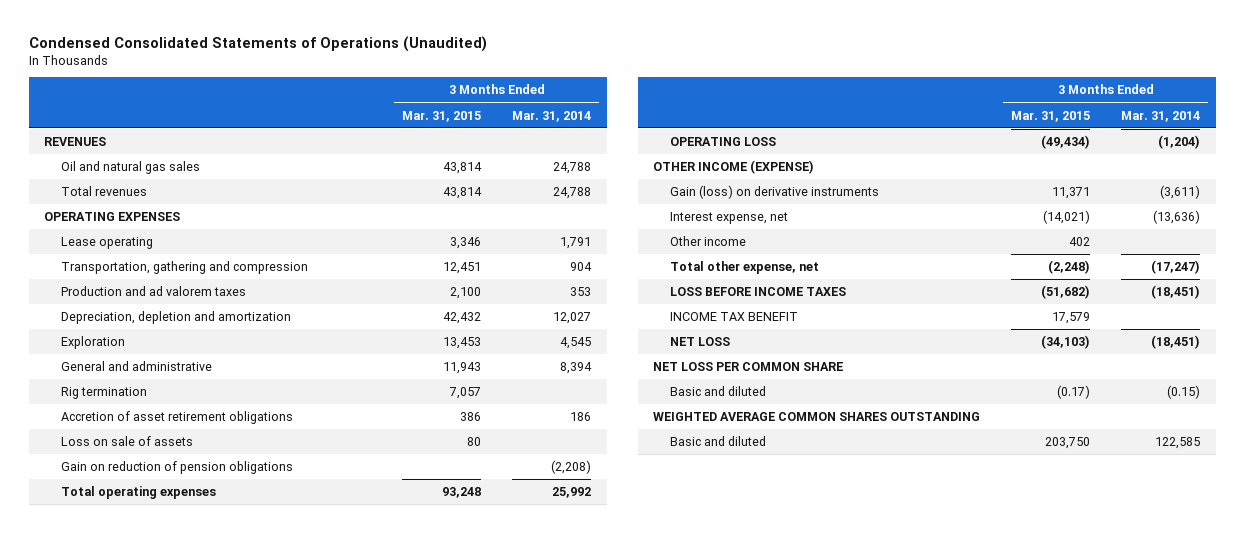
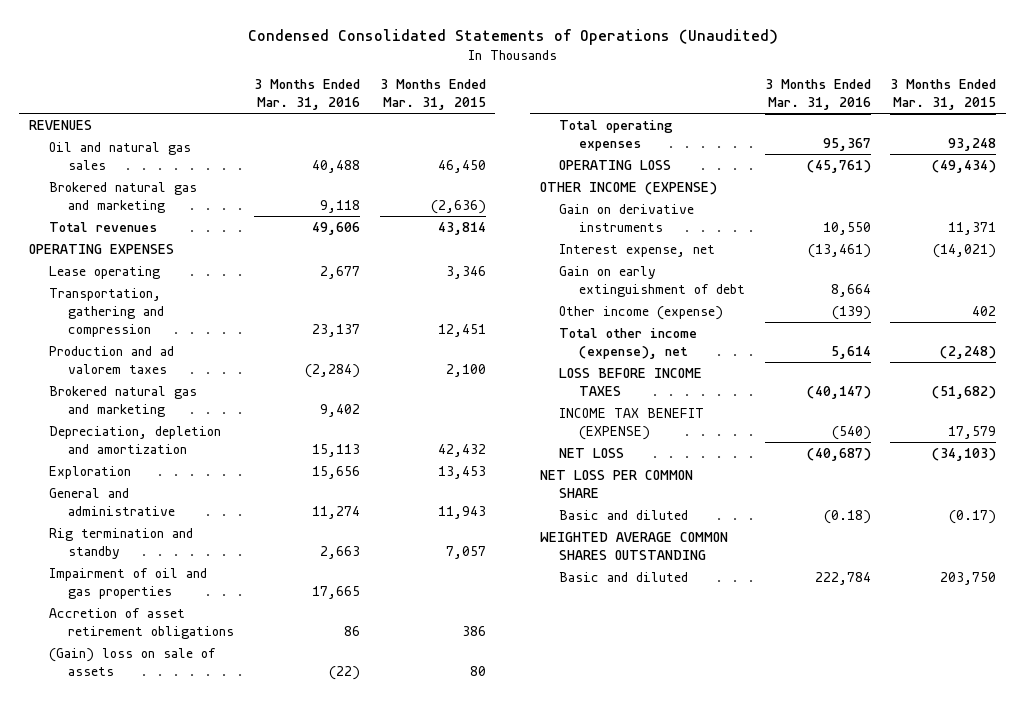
- | 3 Months Ended Mar. 31, 2015 | 3 Months Ended Mar. 31, 2014
+ | 3 Months Ended Mar. 31, 2016 | 3 Months Ended Mar. 31, 2015
- Oil and natural gas sales | 43,814 | 24,788
+ Oil and natural gas sales | 40,488 | 46,450
+ Brokered natural gas and marketing | 9,118 | (2,636)
+ Brokered natural gas and marketing | 9,402 |
- Rig termination | 7,057 |
+ Rig termination and standby | 2,663 | 7,057
+ Impairment of oil and gas properties | 17,665 |
- Loss on sale of assets | 80 |
- Gain on reduction of pension obligations | | (2,208)
+ (Gain) loss on sale of assets | (22) | 80
- Gain (loss) on derivative instruments | 11,371 | (3,611)
+ Gain on derivative instruments | 10,550 | 11,371
- Other income | 402 |
- Total other expense, net | (2,248) | (17,247)
+ Gain on early extinguishment of debt | 8,664 |
+ Other income (expense) | (139) | 402
+ Total other income (expense), net | 5,614 | (2,248)
- INCOME TAX BENEFIT | 17,579 |
+ INCOME TAX BENEFIT (EXPENSE) | (540) | 17,579

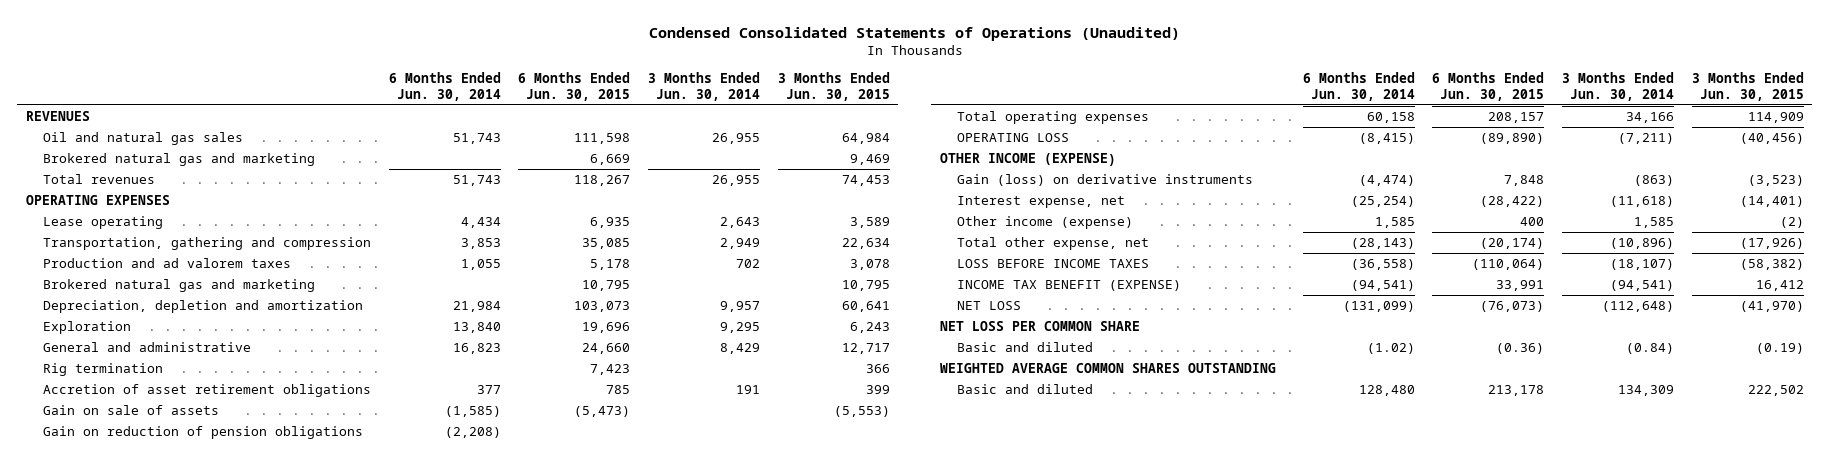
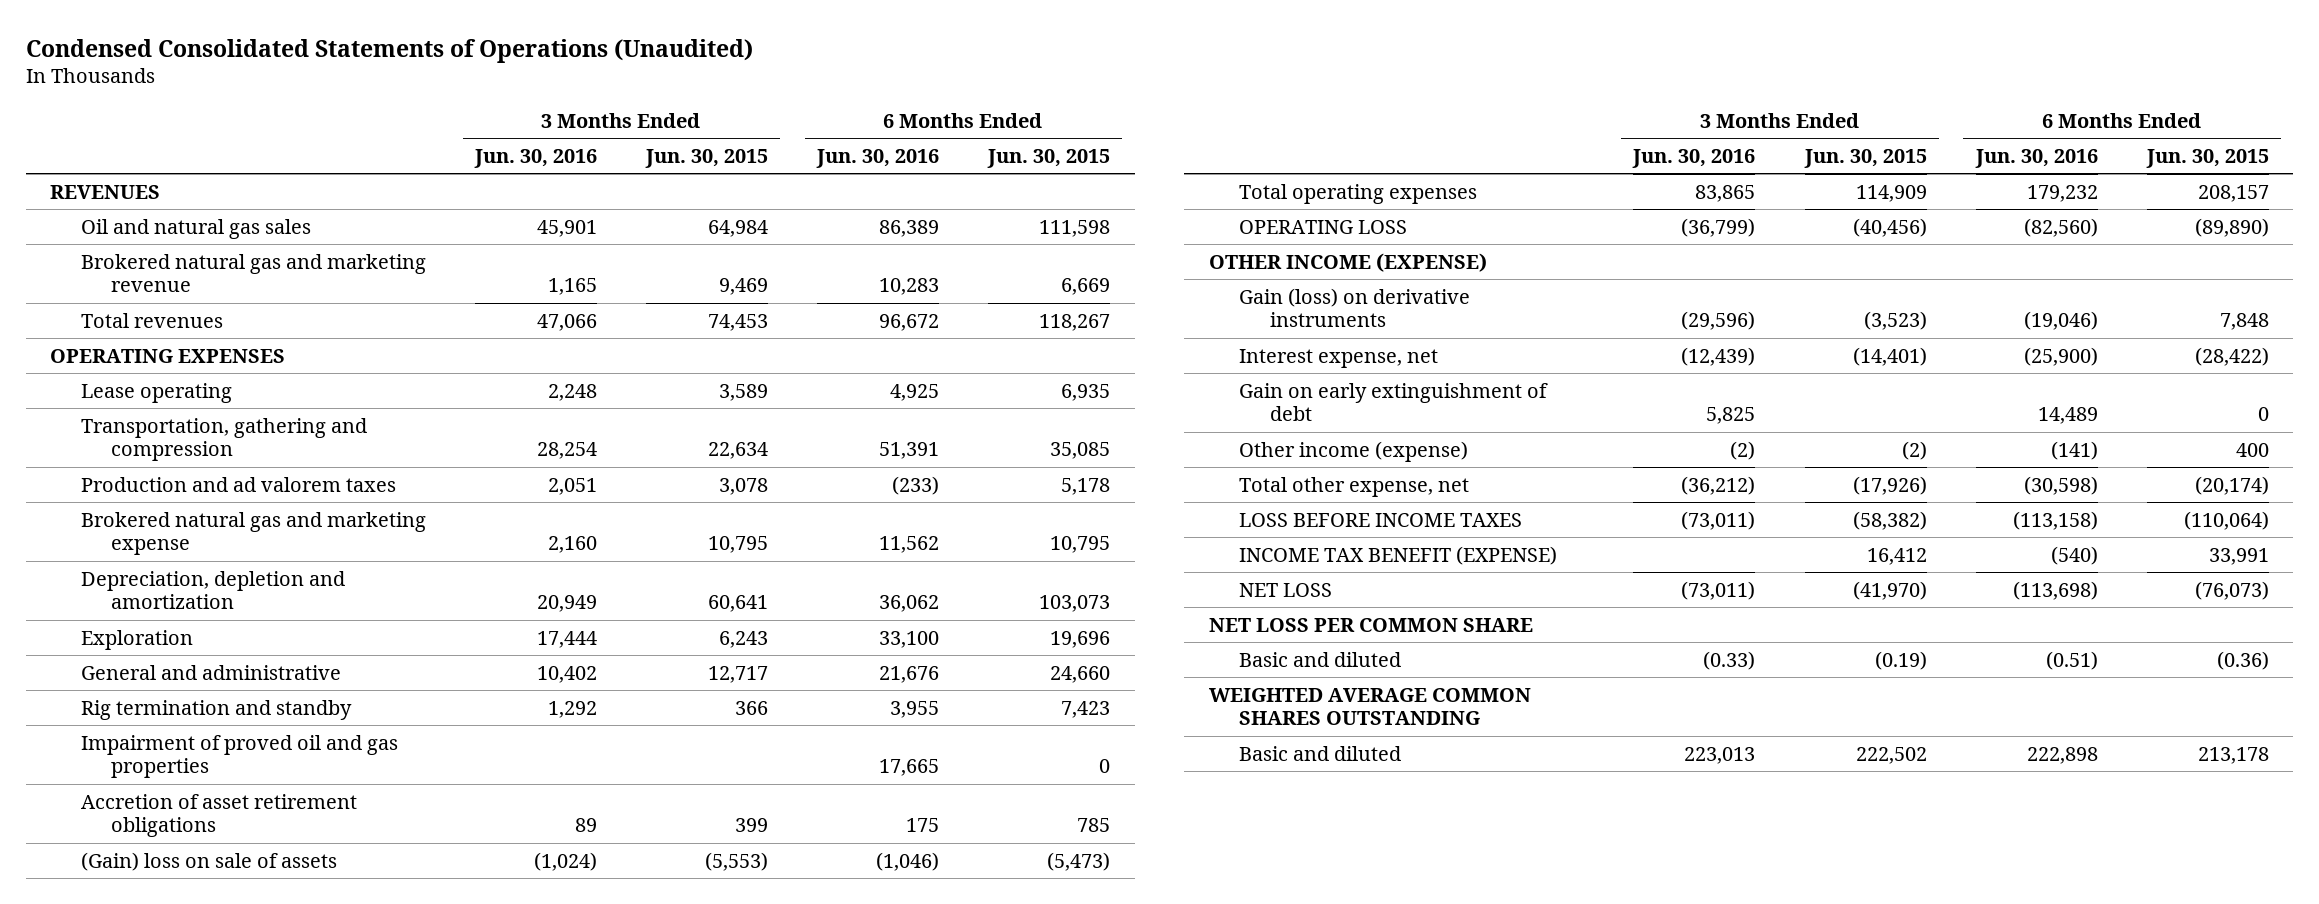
- | 6 Months Ended Jun. 30, 2014 | 6 Months Ended Jun. 30, 2015 | 3 Months Ended Jun. 30, 2014 | 3 Months Ended Jun. 30, 2015
+ | 3 Months Ended Jun. 30, 2016 | 3 Months Ended Jun. 30, 2015 | 6 Months Ended Jun. 30, 2016 | 6 Months Ended Jun. 30, 2015
- Brokered natural gas and marketing | | 6,669 | | 9,469
+ Brokered natural gas and marketing revenue | 1,165 | 9,469 | 10,283 | 6,669
- Brokered natural gas and marketing | | 10,795 | | 10,795
+ Brokered natural gas and marketing expense | 2,160 | 10,795 | 11,562 | 10,795
- Rig termination | | 7,423 | | 366
+ Rig termination and standby | 1,292 | 366 | 3,955 | 7,423
+ Impairment of proved oil and gas properties | | | 17,665 | 0
- Gain on sale of assets | (1,585) | (5,473) | | (5,553)
- Gain on reduction of pension obligations | (2,208) | | |
+ (Gain) loss on sale of assets | (1,024) | (5,553) | (1,046) | (5,473)
+ Gain on early extinguishment of debt | 5,825 | | 14,489 | 0

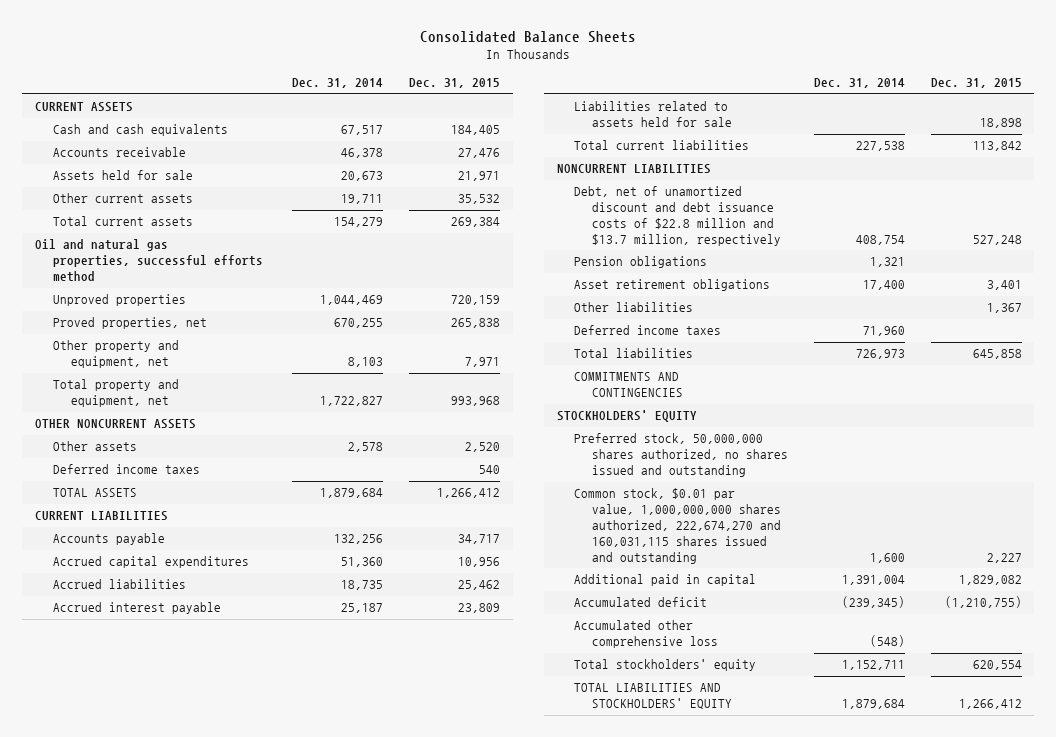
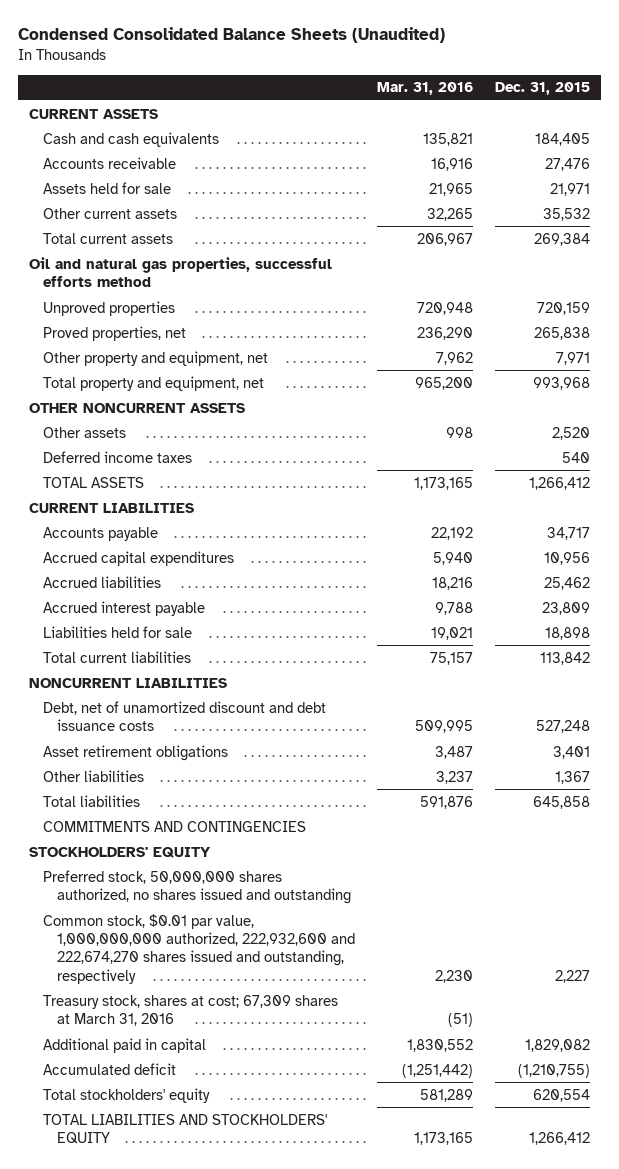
- Consolidated Balance Sheets
+ Condensed Consolidated Balance Sheets (Unaudited)
- | Dec. 31, 2014 | Dec. 31, 2015
+ | Mar. 31, 2016 | Dec. 31, 2015
- Liabilities related to assets held for sale | | 18,898
+ Liabilities held for sale | 19,021 | 18,898
- Debt, net of unamortized discount and debt issuance costs of $22.8 million and $13.7 million, respectively | 408,754 | 527,248
- Pension obligations | 1,321 |
+ Debt, net of unamortized discount and debt issuance costs | 509,995 | 527,248
- Deferred income taxes | 71,960 |
- Common stock, $0.01 par value, 1,000,000,000 shares authorized, 222,674,270 and 160,031,115 shares issued and outstanding | 1,600 | 2,227
+ Common stock, $0.01 par value, 1,000,000,000 authorized, 222,932,600 and 222,674,270 shares issued and outstanding, respectively | 2,230 | 2,227
+ Treasury stock, shares at cost; 67,309 shares at March 31, 2016 | (51) |
- Accumulated other comprehensive loss | (548) |

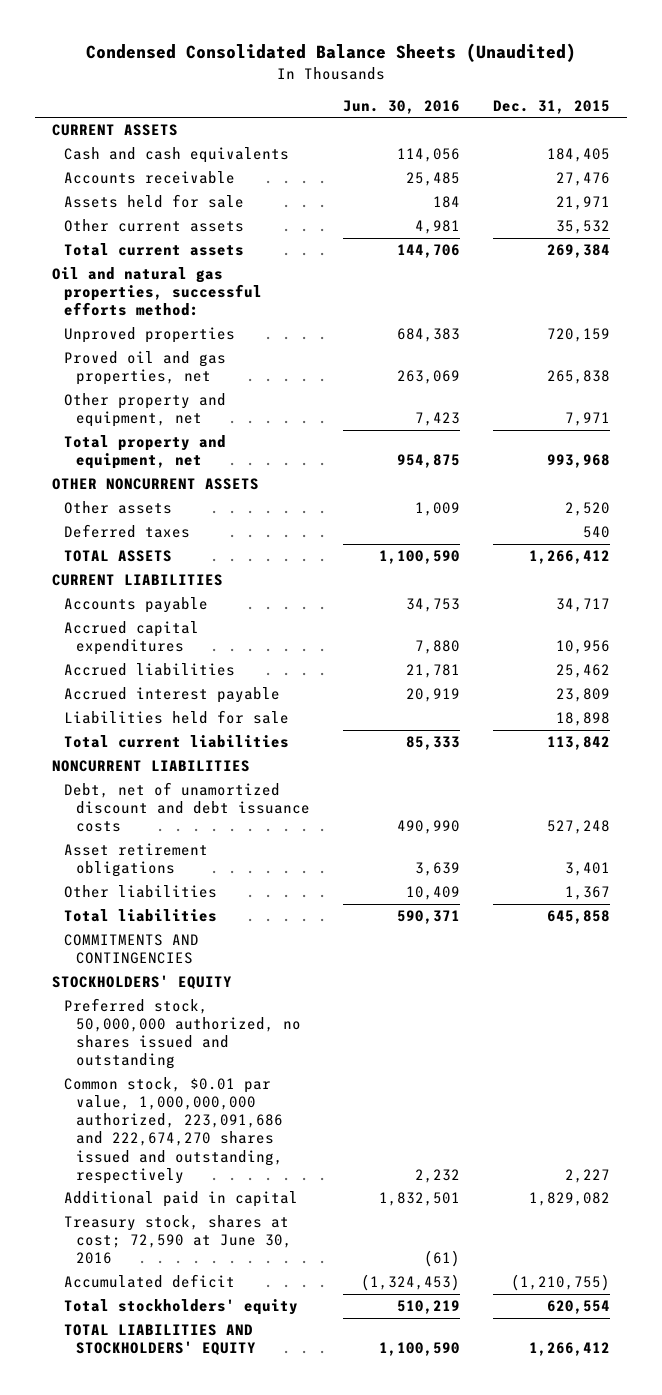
- | Mar. 31, 2016 | Dec. 31, 2015
+ | Jun. 30, 2016 | Dec. 31, 2015
- Oil and natural gas properties, successful efforts method
+ Oil and natural gas properties, successful efforts method:
- Proved properties, net | 236,290 | 265,838
+ Proved oil and gas properties, net | 263,069 | 265,838
- Deferred income taxes | | 540
+ Deferred taxes | | 540
- Preferred stock, 50,000,000 shares authorized, no shares issued and outstanding
- Common stock, $0.01 par value, 1,000,000,000 authorized, 222,932,600 and 222,674,270 shares issued and outstanding, respectively | 2,230 | 2,227
- Treasury stock, shares at cost; 67,309 shares at March 31, 2016 | (51) |
+ Preferred stock, 50,000,000 authorized, no shares issued and outstanding
+ Common stock, $0.01 par value, 1,000,000,000 authorized, 223,091,686 and 222,674,270 shares issued and outstanding, respectively | 2,232 | 2,227
+ Treasury stock, shares at cost; 72,590 at June 30, 2016 | (61) |

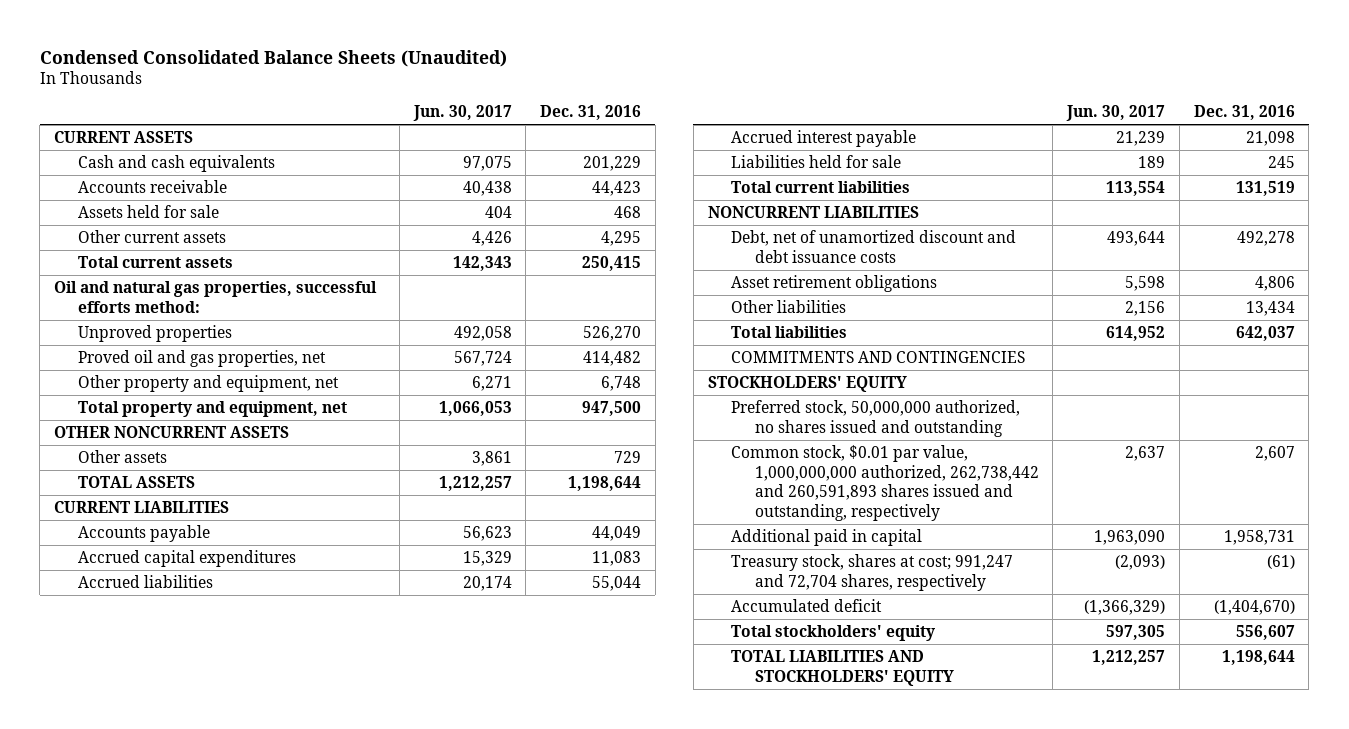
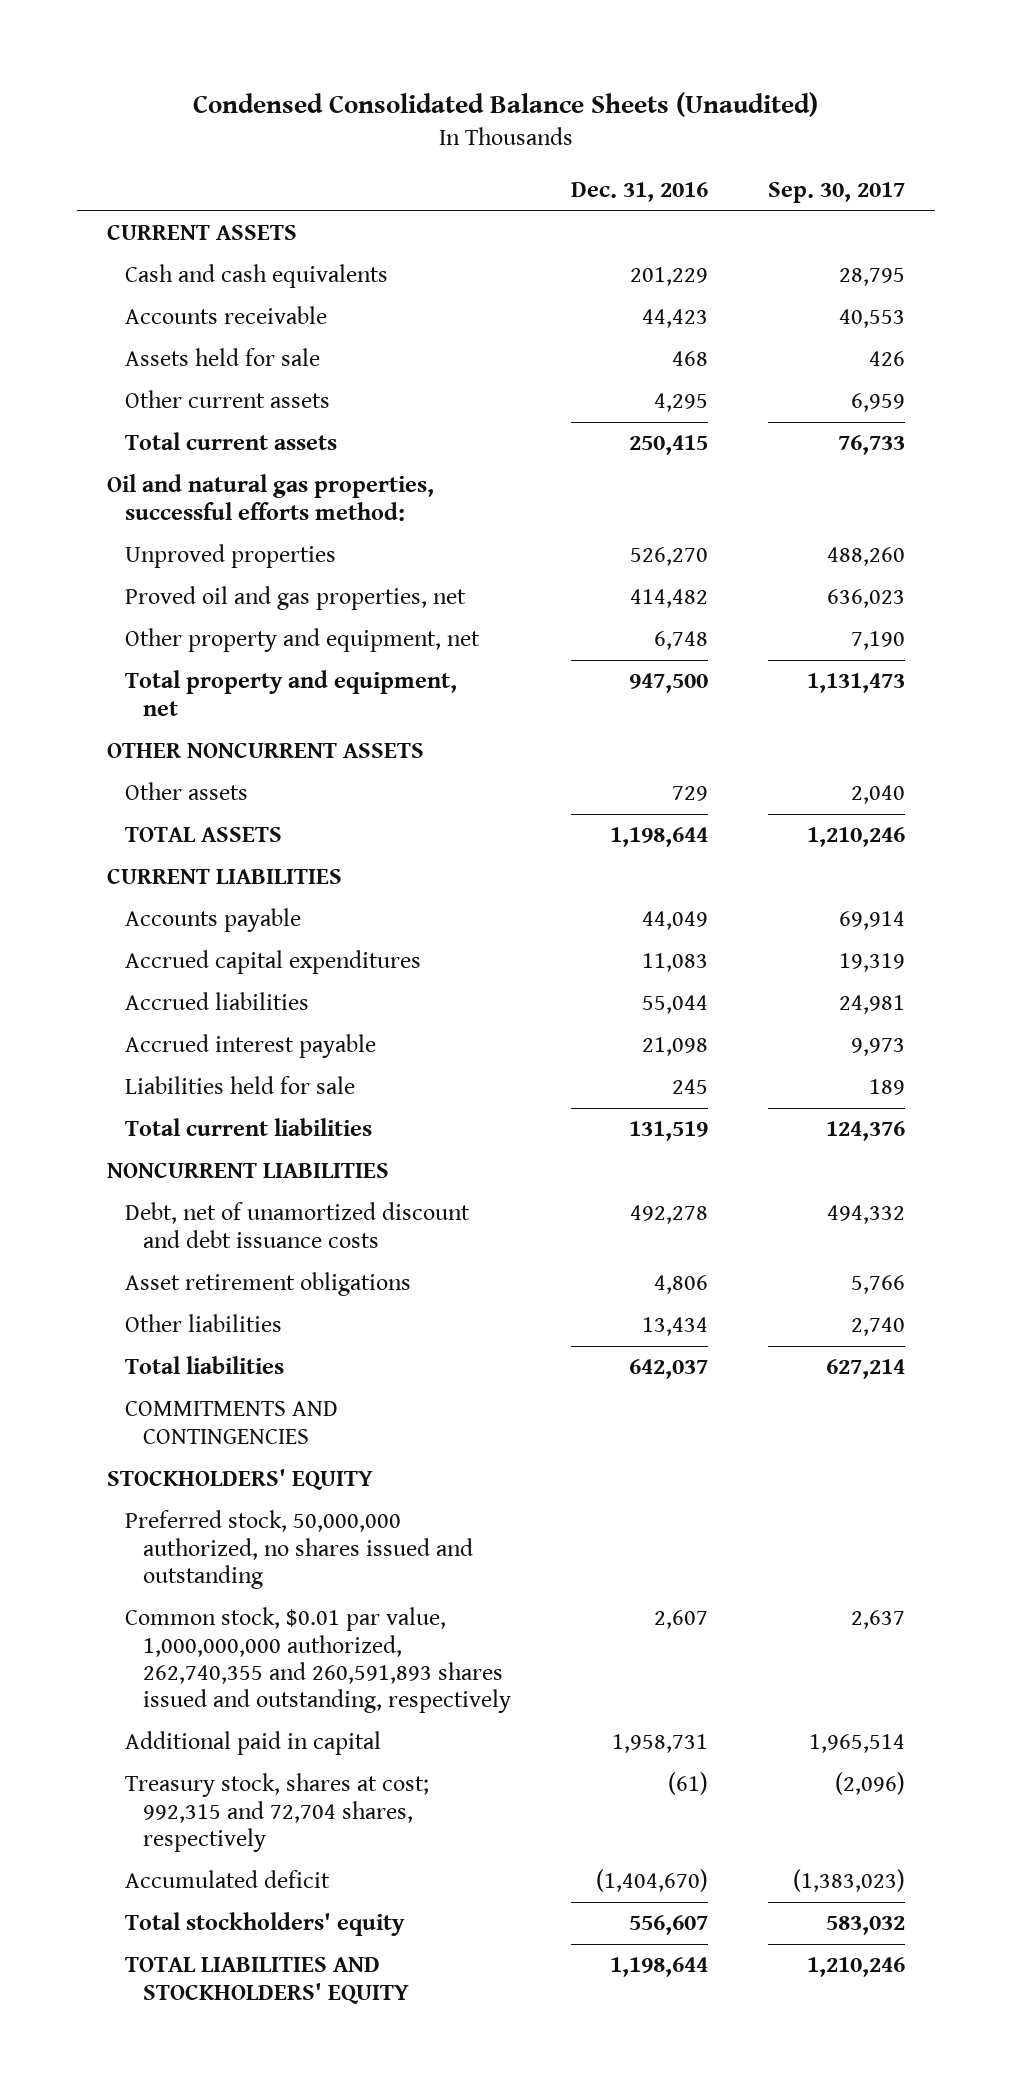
- | Jun. 30, 2017 | Dec. 31, 2016
+ | Dec. 31, 2016 | Sep. 30, 2017
- Common stock, $0.01 par value, 1,000,000,000 authorized, 262,738,442 and 260,591,893 shares issued and outstanding, respectively | 2,637 | 2,607
+ Common stock, $0.01 par value, 1,000,000,000 authorized, 262,740,355 and 260,591,893 shares issued and outstanding, respectively | 2,607 | 2,637
- Treasury stock, shares at cost; 991,247 and 72,704 shares, respectively | (2,093) | (61)
+ Treasury stock, shares at cost; 992,315 and 72,704 shares, respectively | (61) | (2,096)

